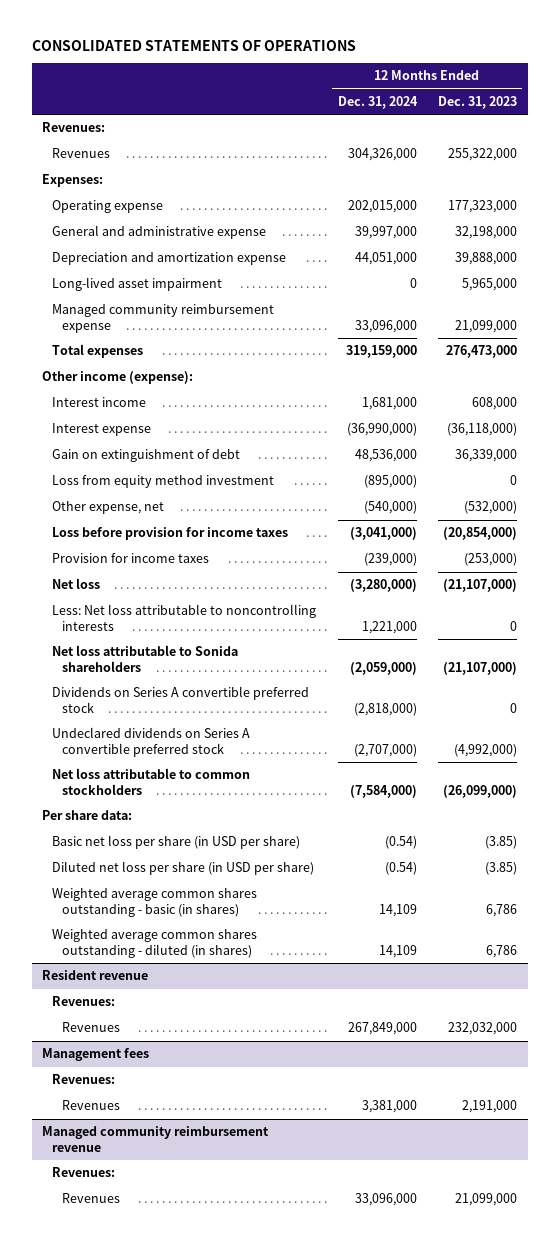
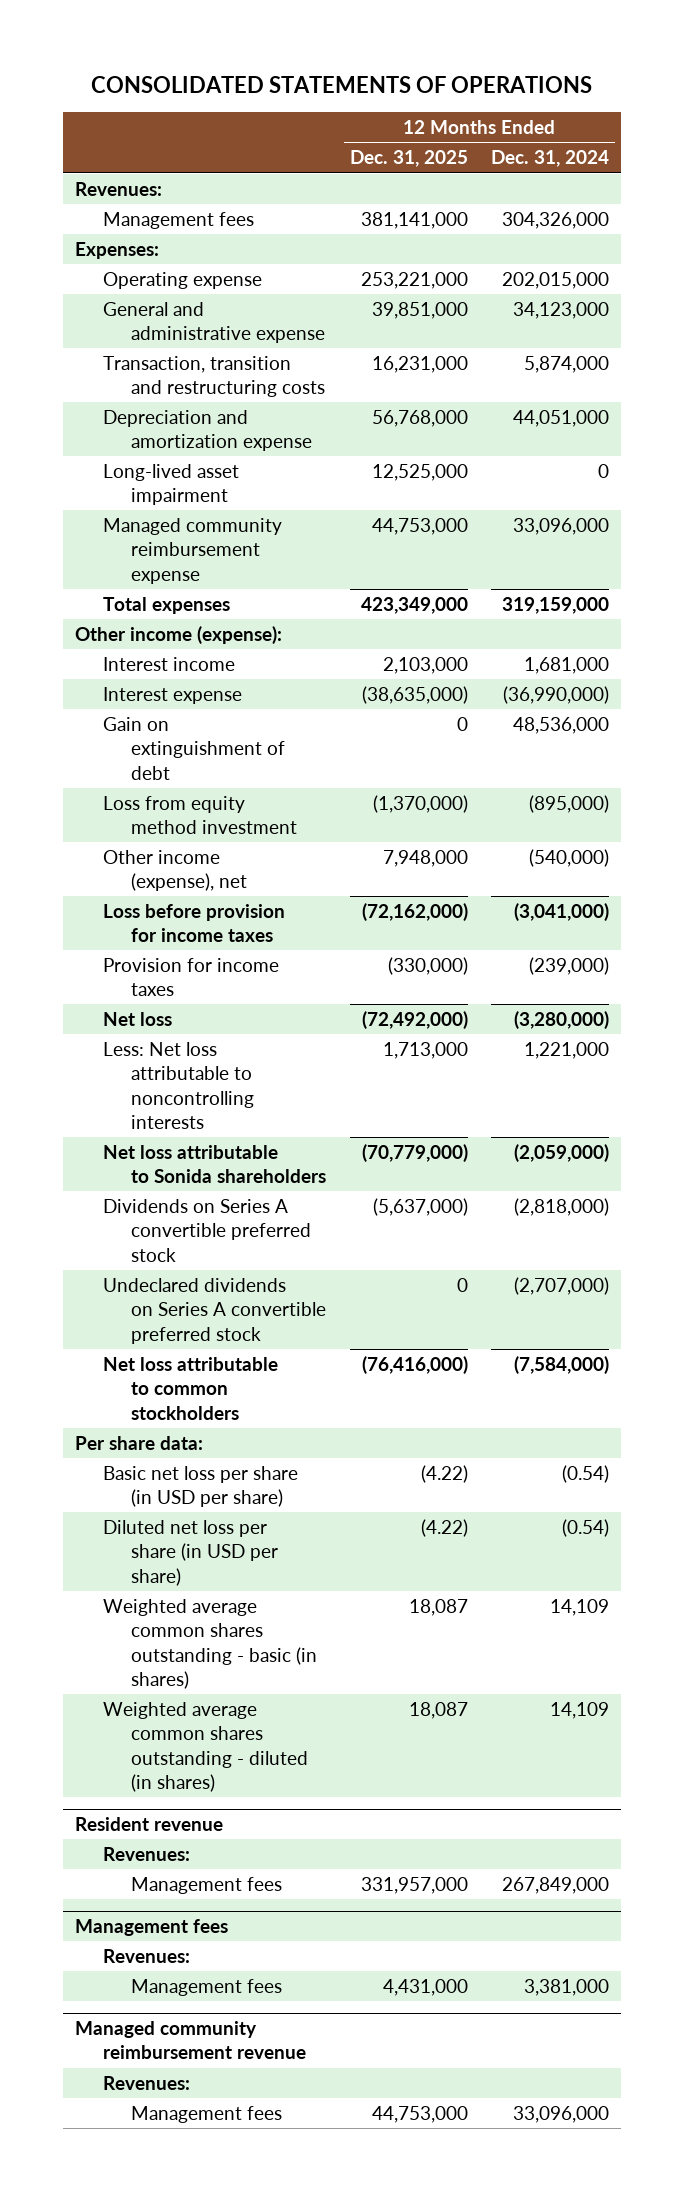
- | 12 Months Ended Dec. 31, 2024 | 12 Months Ended Dec. 31, 2023
+ | 12 Months Ended Dec. 31, 2025 | 12 Months Ended Dec. 31, 2024
- Revenues | 304,326,000 | 255,322,000
+ Management fees | 381,141,000 | 304,326,000
- General and administrative expense | 39,997,000 | 32,198,000
+ General and administrative expense | 39,851,000 | 34,123,000
+ Transaction, transition and restructuring costs | 16,231,000 | 5,874,000
- Other expense, net | (540,000) | (532,000)
+ Other income (expense), net | 7,948,000 | (540,000)
@ Resident revenue
- Revenues | 267,849,000 | 232,032,000
+ Management fees | 331,957,000 | 267,849,000
@ Management fees
- Revenues | 3,381,000 | 2,191,000
+ Management fees | 4,431,000 | 3,381,000
@ Managed community reimbursement revenue
- Revenues | 33,096,000 | 21,099,000
+ Management fees | 44,753,000 | 33,096,000

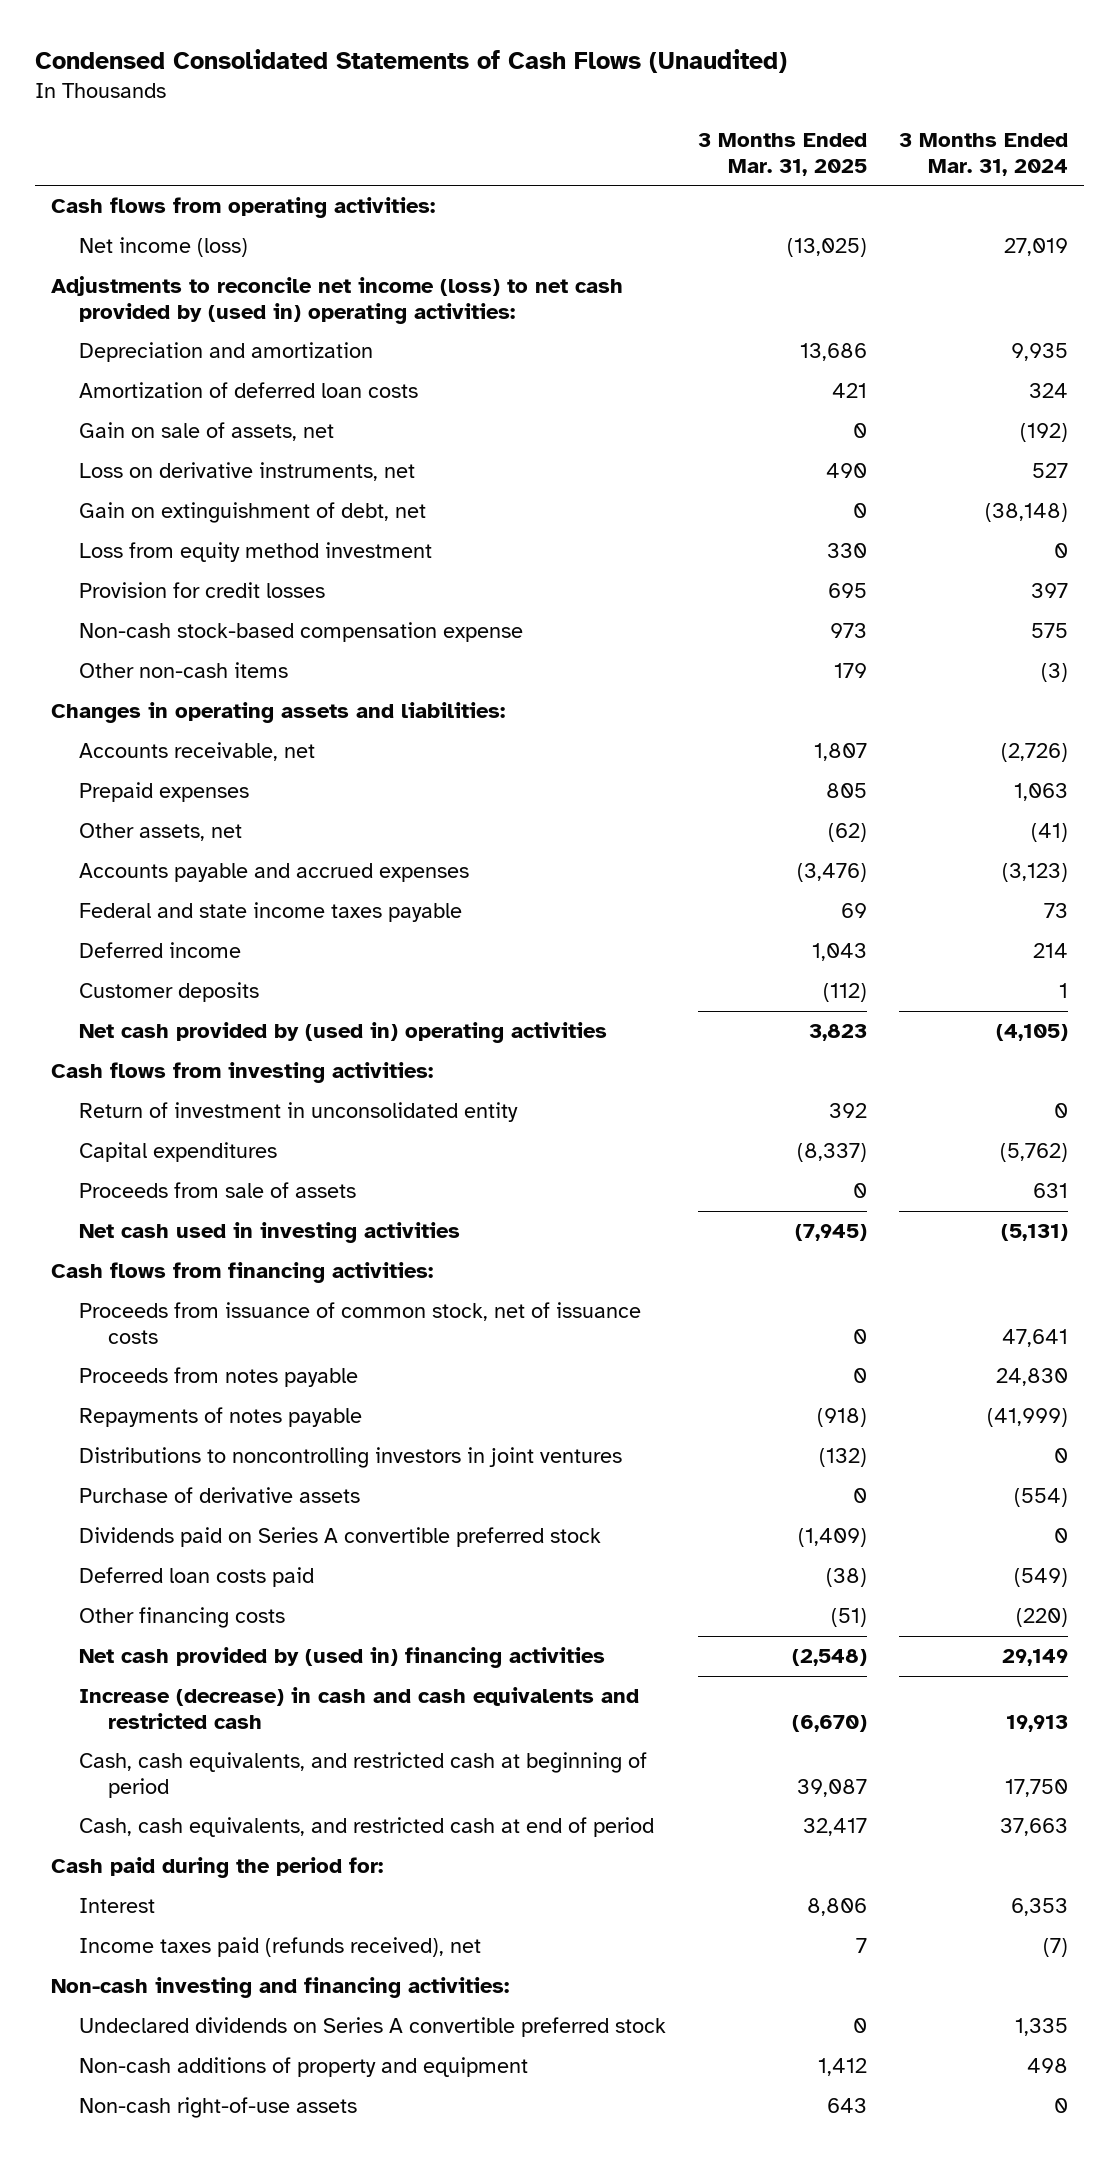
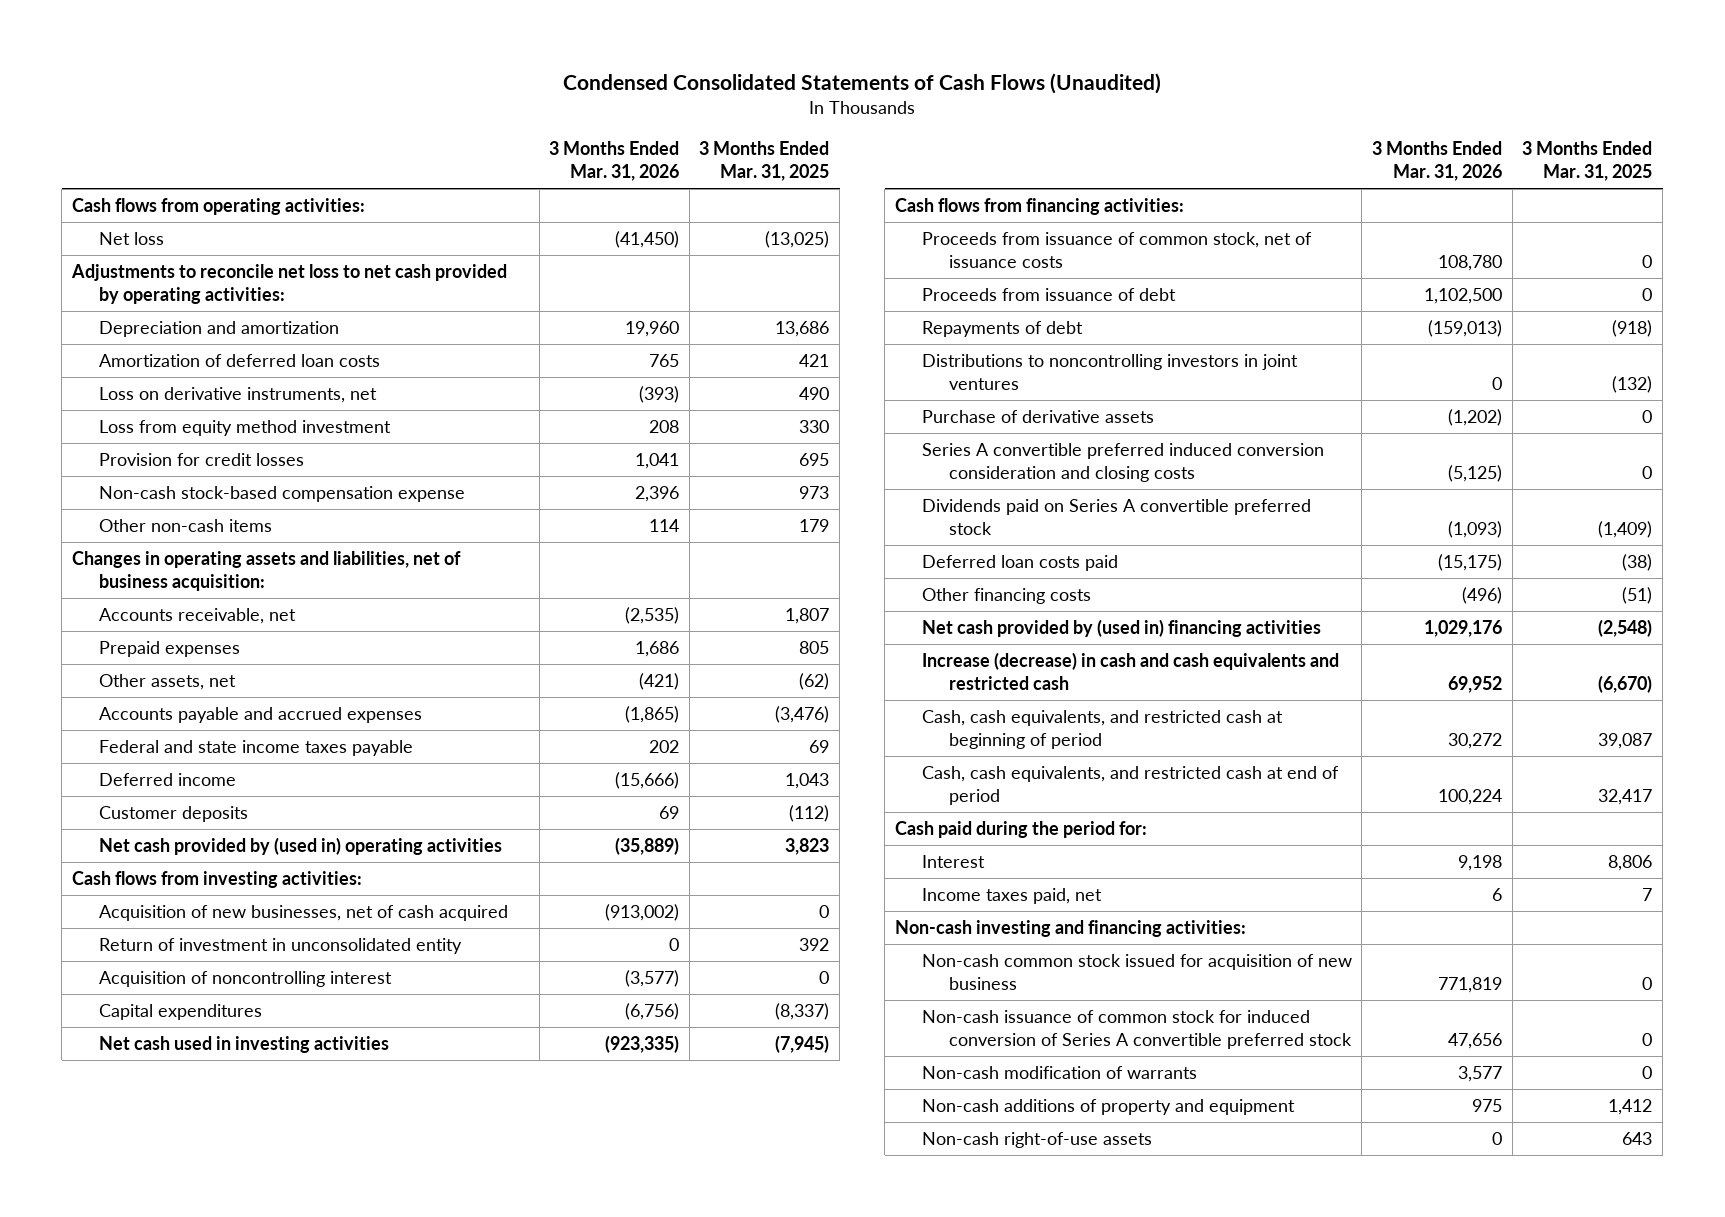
- | 3 Months Ended Mar. 31, 2025 | 3 Months Ended Mar. 31, 2024
+ | 3 Months Ended Mar. 31, 2026 | 3 Months Ended Mar. 31, 2025
- Net income (loss) | (13,025) | 27,019
- Adjustments to reconcile net income (loss) to net cash provided by (used in) operating activities:
+ Net loss | (41,450) | (13,025)
+ Adjustments to reconcile net loss to net cash provided by operating activities:
- Gain on sale of assets, net | 0 | (192)
- Gain on extinguishment of debt, net | 0 | (38,148)
- Changes in operating assets and liabilities:
+ Changes in operating assets and liabilities, net of business acquisition:
+ Acquisition of new businesses, net of cash acquired | (913,002) | 0
+ Acquisition of noncontrolling interest | (3,577) | 0
- Proceeds from sale of assets | 0 | 631
- Proceeds from notes payable | 0 | 24,830
- Repayments of notes payable | (918) | (41,999)
+ Proceeds from issuance of debt | 1,102,500 | 0
+ Repayments of debt | (159,013) | (918)
+ Series A convertible preferred induced conversion consideration and closing costs | (5,125) | 0
- Income taxes paid (refunds received), net | 7 | (7)
+ Income taxes paid, net | 6 | 7
- Undeclared dividends on Series A convertible preferred stock | 0 | 1,335
+ Non-cash common stock issued for acquisition of new business | 771,819 | 0
+ Non-cash issuance of common stock for induced conversion of Series A convertible preferred stock | 47,656 | 0
+ Non-cash modification of warrants | 3,577 | 0

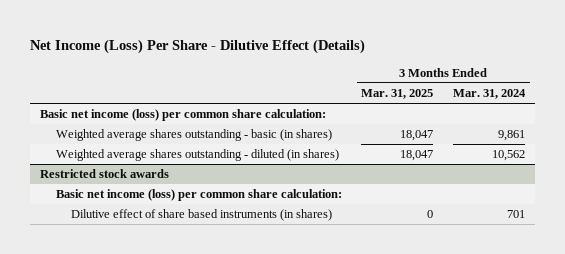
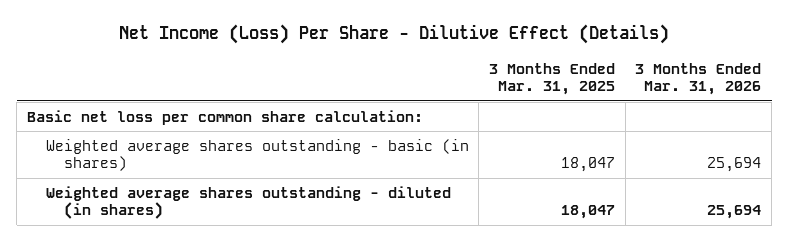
- | 3 Months Ended Mar. 31, 2025 | 3 Months Ended Mar. 31, 2024
+ | 3 Months Ended Mar. 31, 2025 | 3 Months Ended Mar. 31, 2026
- Basic net income (loss) per common share calculation:
+ Basic net loss per common share calculation:
- Restricted stock awards
- Basic net income (loss) per common share calculation:
- Dilutive effect of share based instruments (in shares) | 0 | 701

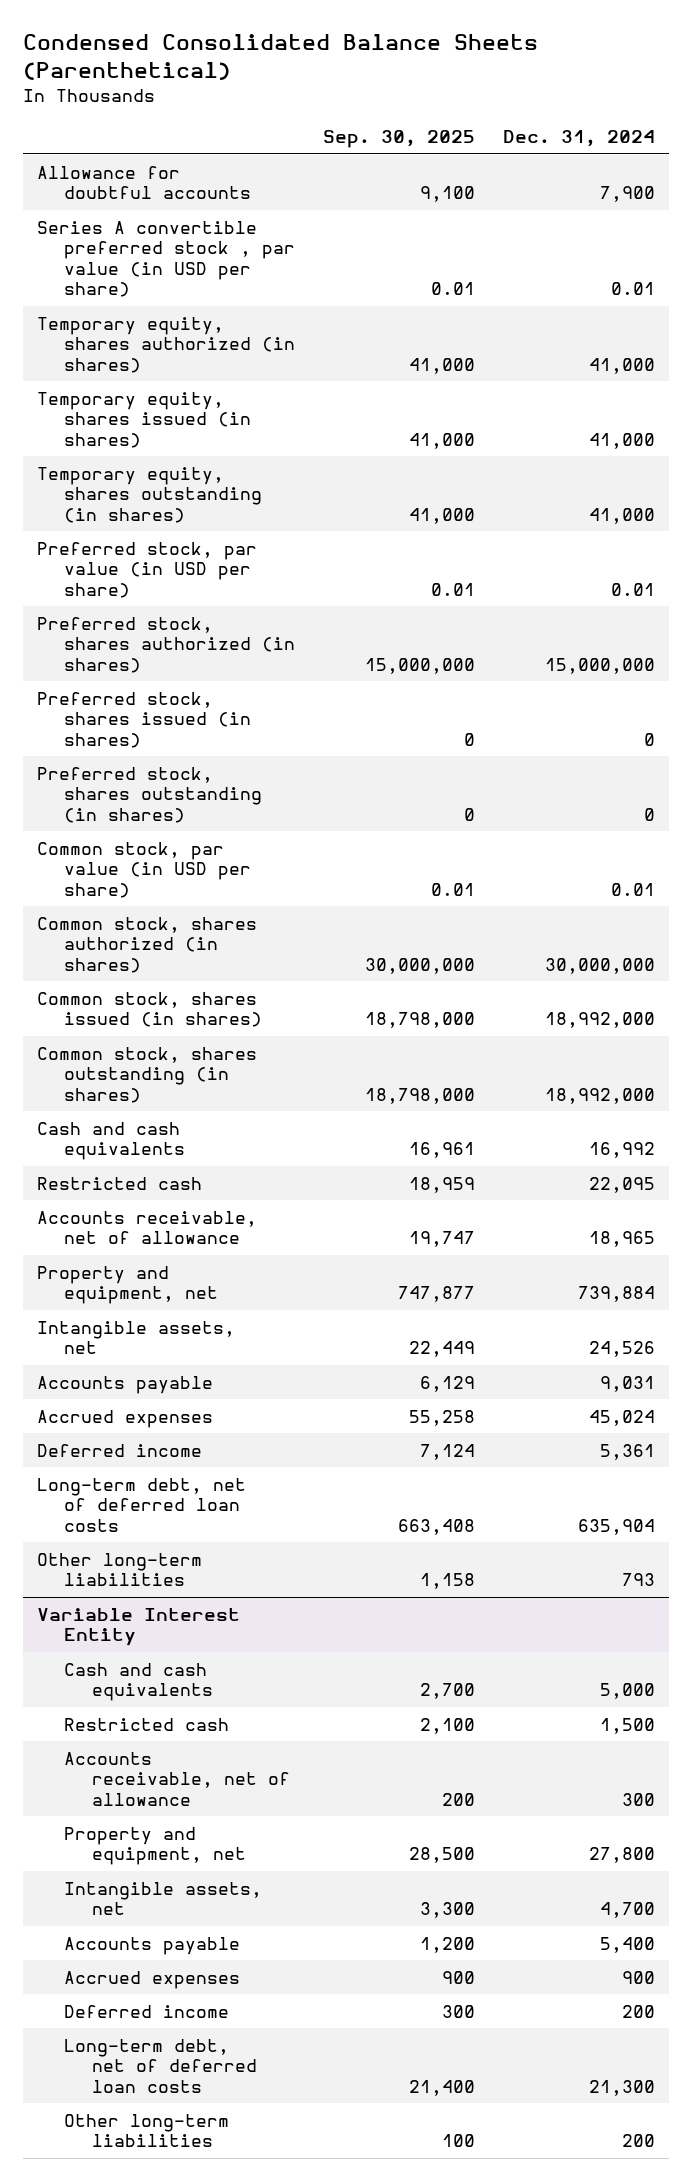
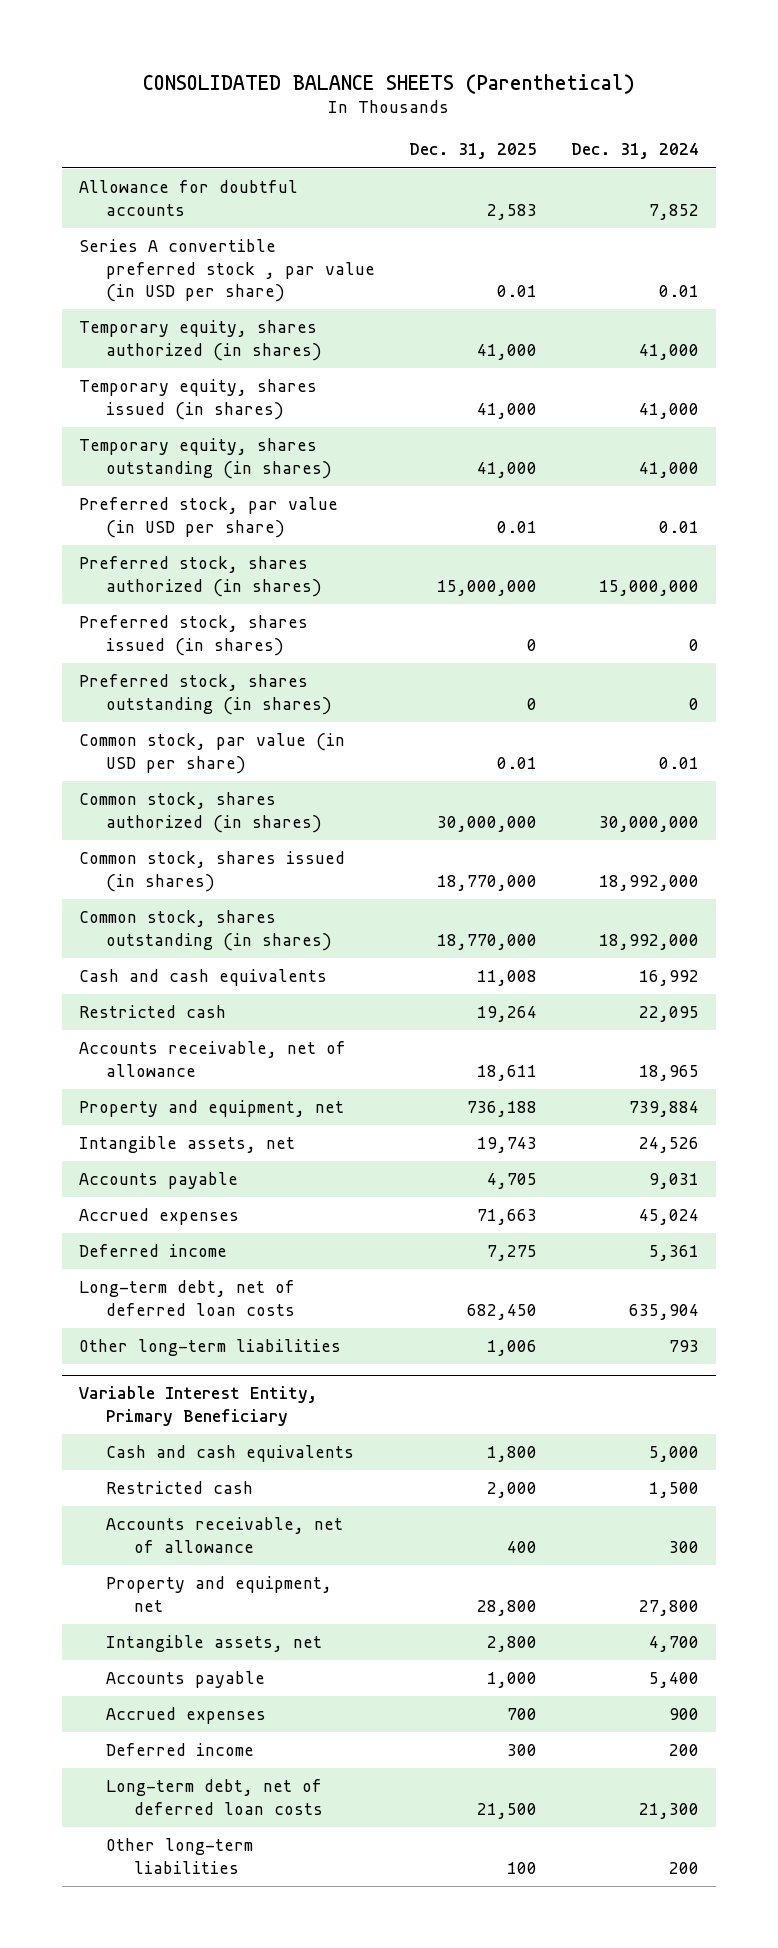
- Condensed Consolidated Balance Sheets (Parenthetical)
+ CONSOLIDATED BALANCE SHEETS (Parenthetical)
- | Sep. 30, 2025 | Dec. 31, 2024
+ | Dec. 31, 2025 | Dec. 31, 2024
- Allowance for doubtful accounts | 9,100 | 7,900
+ Allowance for doubtful accounts | 2,583 | 7,852
- Variable Interest Entity
+ Variable Interest Entity, Primary Beneficiary

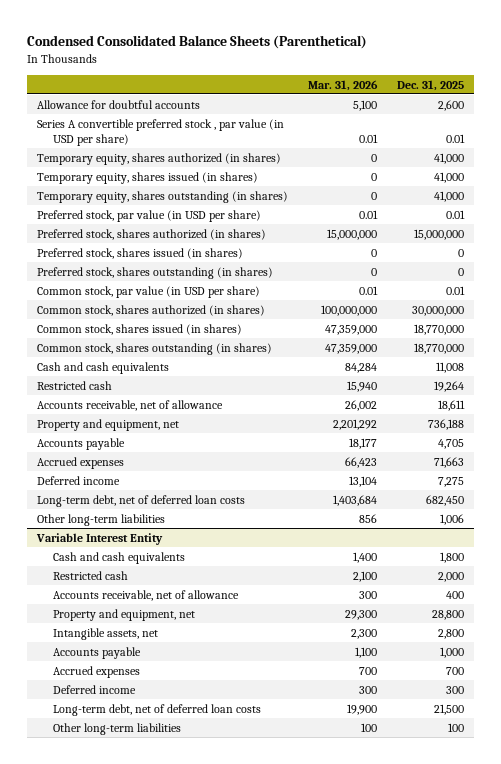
- CONSOLIDATED BALANCE SHEETS (Parenthetical)
+ Condensed Consolidated Balance Sheets (Parenthetical)
- | Dec. 31, 2025 | Dec. 31, 2024
+ | Mar. 31, 2026 | Dec. 31, 2025
- Allowance for doubtful accounts | 2,583 | 7,852
+ Allowance for doubtful accounts | 5,100 | 2,600
- Intangible assets, net | 19,743 | 24,526
- Variable Interest Entity, Primary Beneficiary
+ Variable Interest Entity

